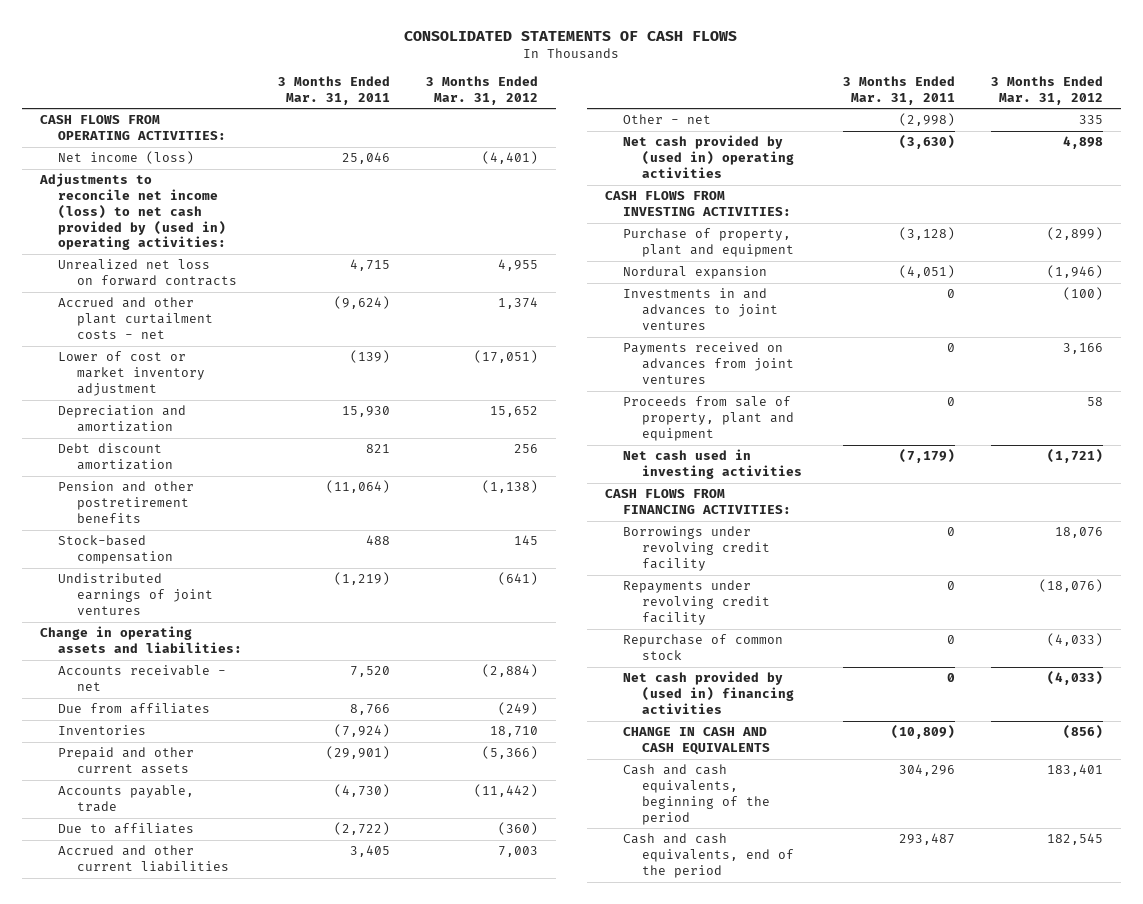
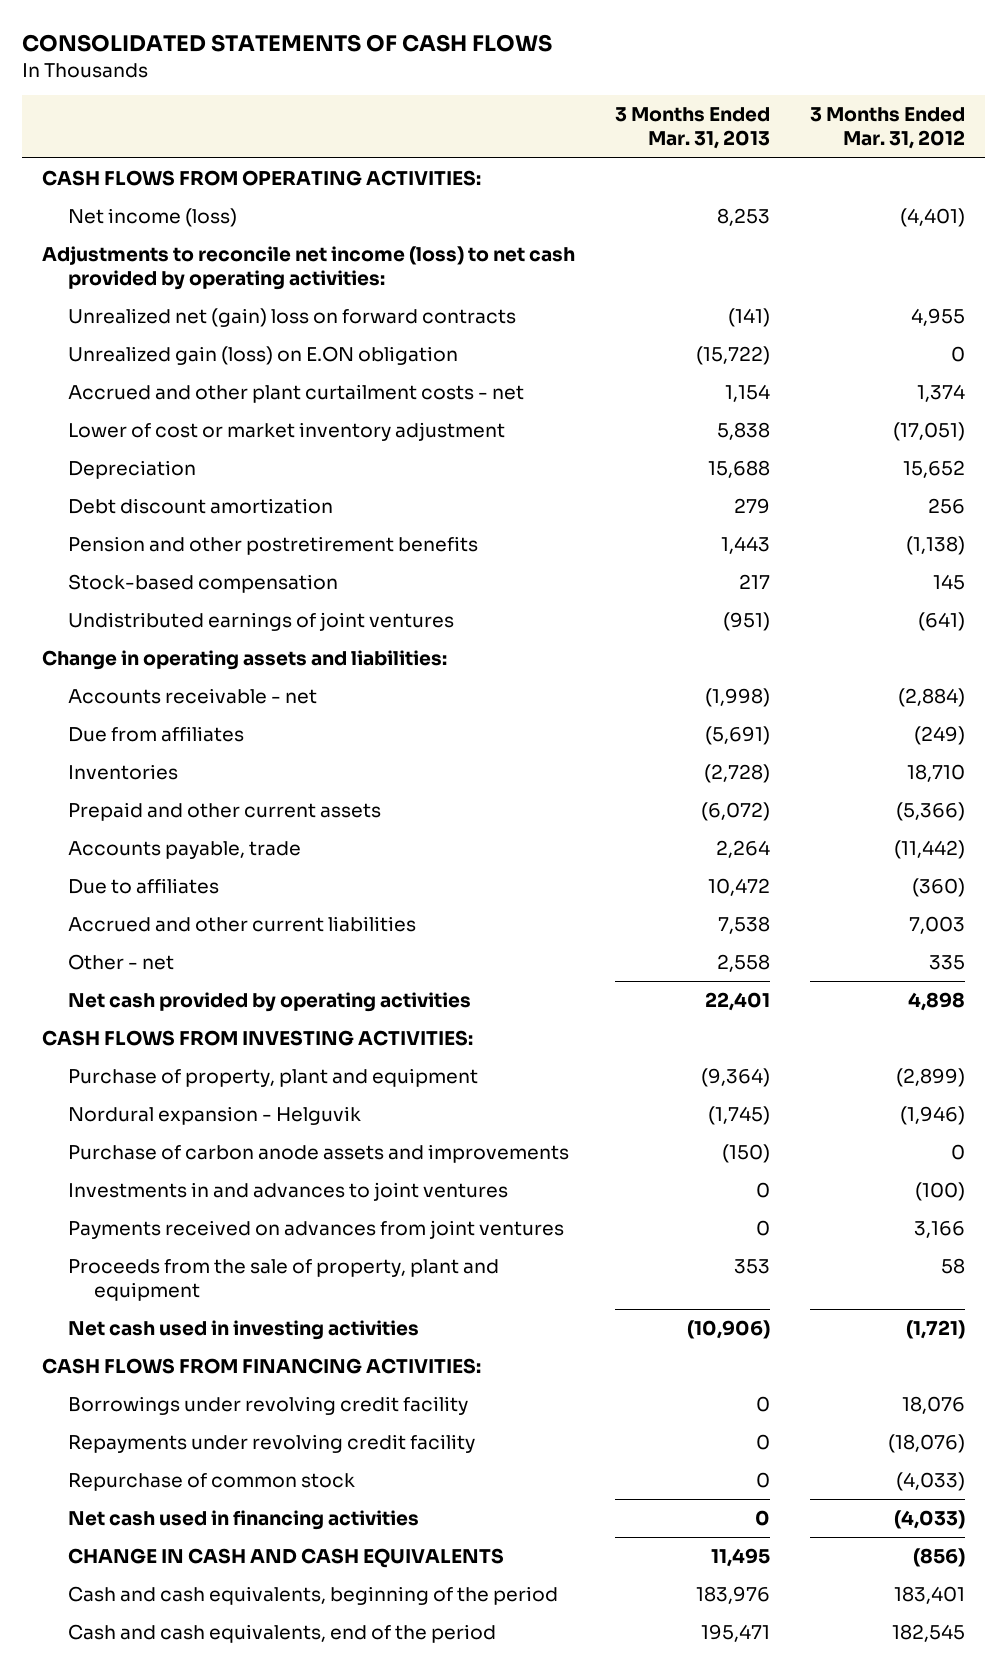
- | 3 Months Ended Mar. 31, 2011 | 3 Months Ended Mar. 31, 2012
+ | 3 Months Ended Mar. 31, 2013 | 3 Months Ended Mar. 31, 2012
- Adjustments to reconcile net income (loss) to net cash provided by (used in) operating activities:
- Unrealized net loss on forward contracts | 4,715 | 4,955
+ Adjustments to reconcile net income (loss) to net cash provided by operating activities:
+ Unrealized net (gain) loss on forward contracts | (141) | 4,955
+ Unrealized gain (loss) on E.ON obligation | (15,722) | 0
- Depreciation and amortization | 15,930 | 15,652
+ Depreciation | 15,688 | 15,652
- Net cash provided by (used in) operating activities | (3,630) | 4,898
+ Net cash provided by operating activities | 22,401 | 4,898
- Nordural expansion | (4,051) | (1,946)
+ Nordural expansion - Helguvik | (1,745) | (1,946)
+ Purchase of carbon anode assets and improvements | (150) | 0
- Proceeds from sale of property, plant and equipment | 0 | 58
+ Proceeds from the sale of property, plant and equipment | 353 | 58
- Net cash provided by (used in) financing activities | 0 | (4,033)
+ Net cash used in financing activities | 0 | (4,033)

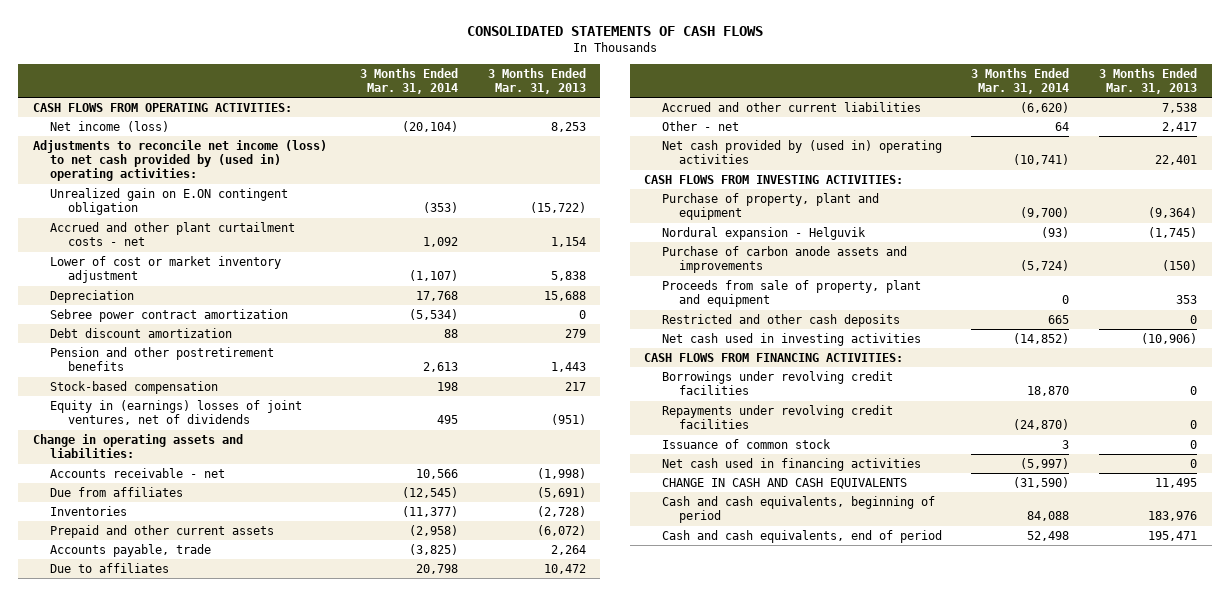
- | 3 Months Ended Mar. 31, 2013 | 3 Months Ended Mar. 31, 2012
+ | 3 Months Ended Mar. 31, 2014 | 3 Months Ended Mar. 31, 2013
- Adjustments to reconcile net income (loss) to net cash provided by operating activities:
- Unrealized net (gain) loss on forward contracts | (141) | 4,955
- Unrealized gain (loss) on E.ON obligation | (15,722) | 0
+ Adjustments to reconcile net income (loss) to net cash provided by (used in) operating activities:
+ Unrealized gain on E.ON contingent obligation | (353) | (15,722)
+ Sebree power contract amortization | (5,534) | 0
- Undistributed earnings of joint ventures | (951) | (641)
+ Equity in (earnings) losses of joint ventures, net of dividends | 495 | (951)
- Other - net | 2,558 | 335
- Net cash provided by operating activities | 22,401 | 4,898
+ Other - net | 64 | 2,417
+ Net cash provided by (used in) operating activities | (10,741) | 22,401
- Investments in and advances to joint ventures | 0 | (100)
- Payments received on advances from joint ventures | 0 | 3,166
- Proceeds from the sale of property, plant and equipment | 353 | 58
+ Proceeds from sale of property, plant and equipment | 0 | 353
+ Restricted and other cash deposits | 665 | 0
- Borrowings under revolving credit facility | 0 | 18,076
- Repayments under revolving credit facility | 0 | (18,076)
- Repurchase of common stock | 0 | (4,033)
+ Borrowings under revolving credit facilities | 18,870 | 0
+ Repayments under revolving credit facilities | (24,870) | 0
+ Issuance of common stock | 3 | 0
- Cash and cash equivalents, beginning of the period | 183,976 | 183,401
- Cash and cash equivalents, end of the period | 195,471 | 182,545
+ Cash and cash equivalents, beginning of period | 84,088 | 183,976
+ Cash and cash equivalents, end of period | 52,498 | 195,471

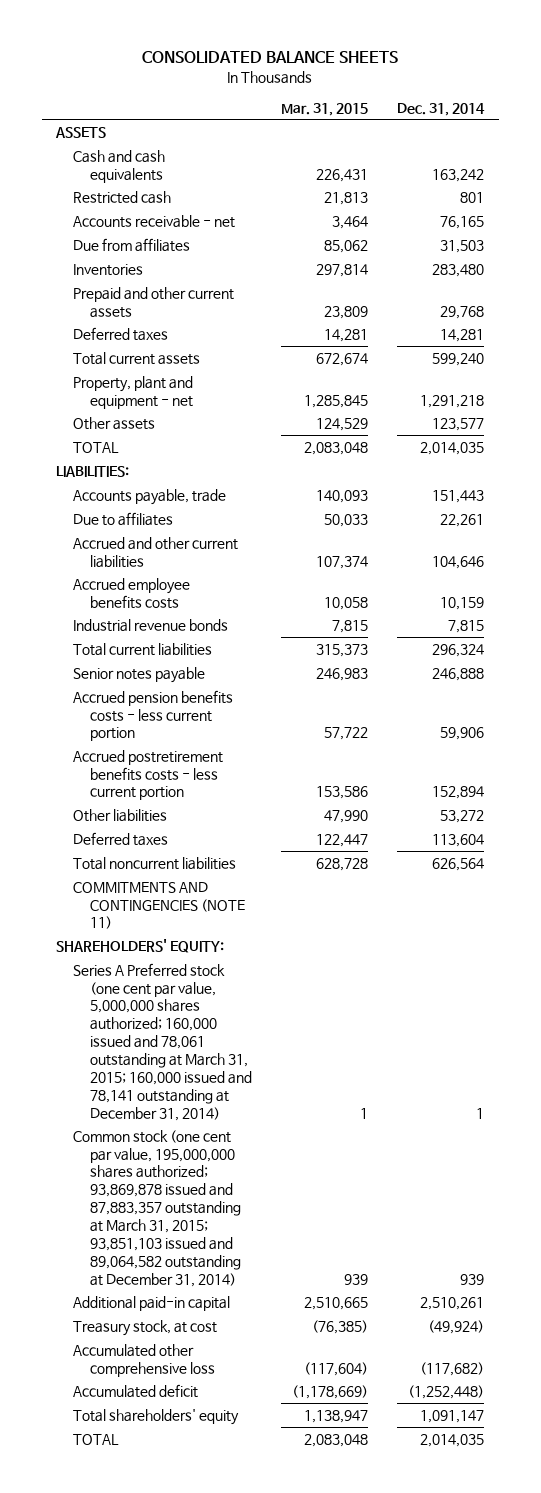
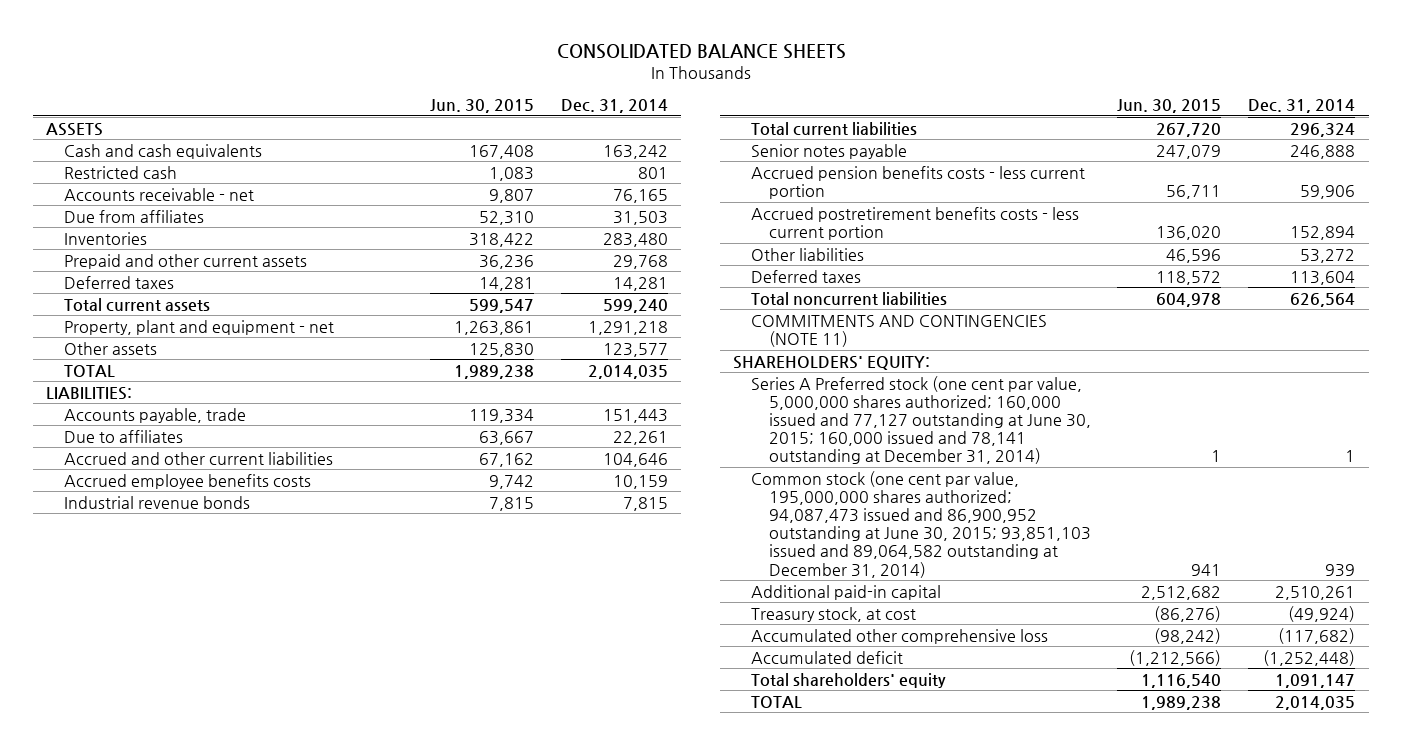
- | Mar. 31, 2015 | Dec. 31, 2014
+ | Jun. 30, 2015 | Dec. 31, 2014
- Series A Preferred stock (one cent par value, 5,000,000 shares authorized; 160,000 issued and 78,061 outstanding at March 31, 2015; 160,000 issued and 78,141 outstanding at December 31, 2014) | 1 | 1
- Common stock (one cent par value, 195,000,000 shares authorized; 93,869,878 issued and 87,883,357 outstanding at March 31, 2015; 93,851,103 issued and 89,064,582 outstanding at December 31, 2014) | 939 | 939
+ Series A Preferred stock (one cent par value, 5,000,000 shares authorized; 160,000 issued and 77,127 outstanding at June 30, 2015; 160,000 issued and 78,141 outstanding at December 31, 2014) | 1 | 1
+ Common stock (one cent par value, 195,000,000 shares authorized; 94,087,473 issued and 86,900,952 outstanding at June 30, 2015; 93,851,103 issued and 89,064,582 outstanding at December 31, 2014) | 941 | 939

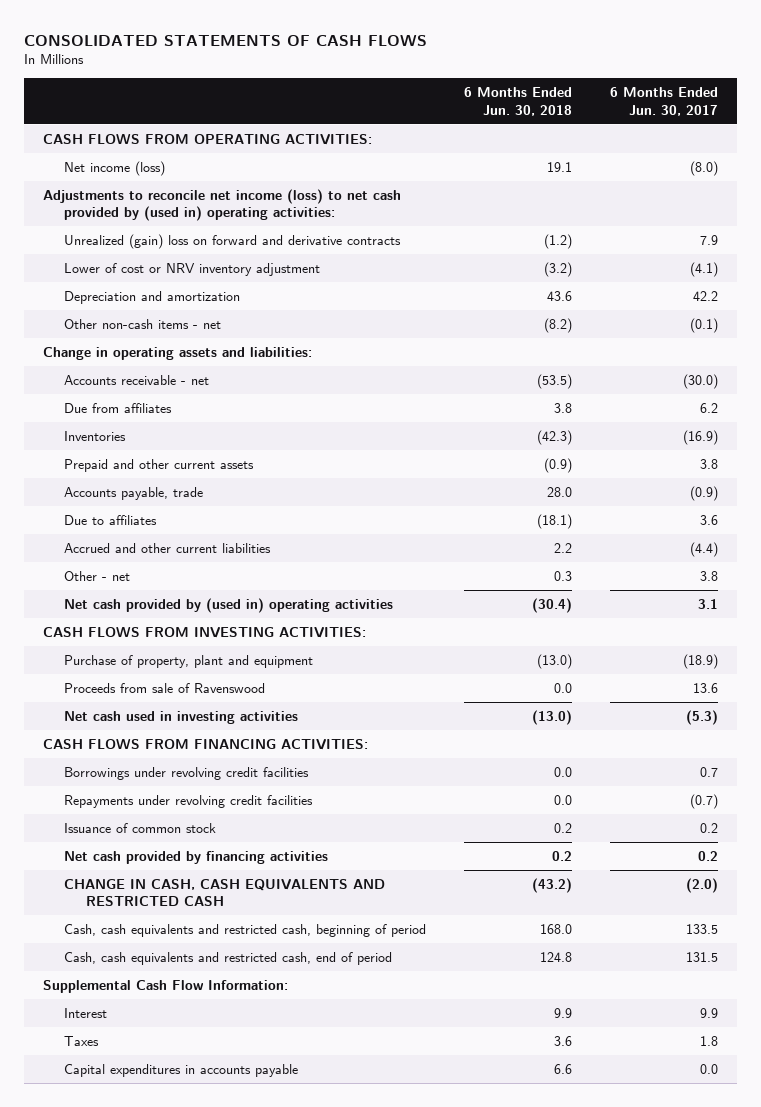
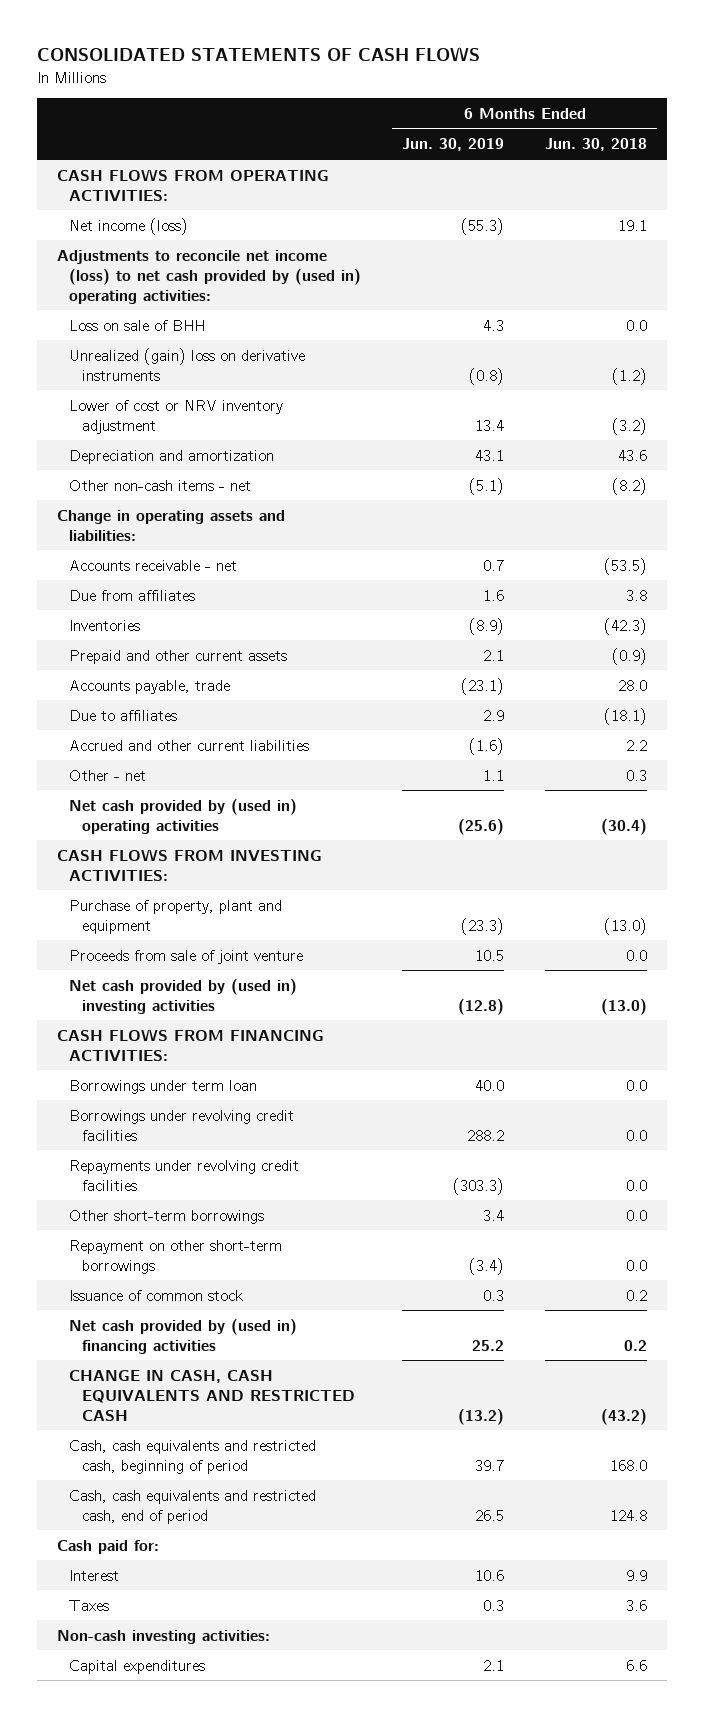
- | 6 Months Ended Jun. 30, 2018 | 6 Months Ended Jun. 30, 2017
+ | 6 Months Ended Jun. 30, 2019 | 6 Months Ended Jun. 30, 2018
- Unrealized (gain) loss on forward and derivative contracts | (1.2) | 7.9
+ Loss on sale of BHH | 4.3 | 0.0
+ Unrealized (gain) loss on derivative instruments | (0.8) | (1.2)
- Proceeds from sale of Ravenswood | 0.0 | 13.6
- Net cash used in investing activities | (13.0) | (5.3)
+ Proceeds from sale of joint venture | 10.5 | 0.0
+ Net cash provided by (used in) investing activities | (12.8) | (13.0)
+ Borrowings under term loan | 40.0 | 0.0
+ Other short-term borrowings | 3.4 | 0.0
+ Repayment on other short-term borrowings | (3.4) | 0.0
- Net cash provided by financing activities | 0.2 | 0.2
+ Net cash provided by (used in) financing activities | 25.2 | 0.2
- Supplemental Cash Flow Information:
+ Cash paid for:
- Capital expenditures in accounts payable | 6.6 | 0.0
+ Non-cash investing activities:
+ Capital expenditures | 2.1 | 6.6

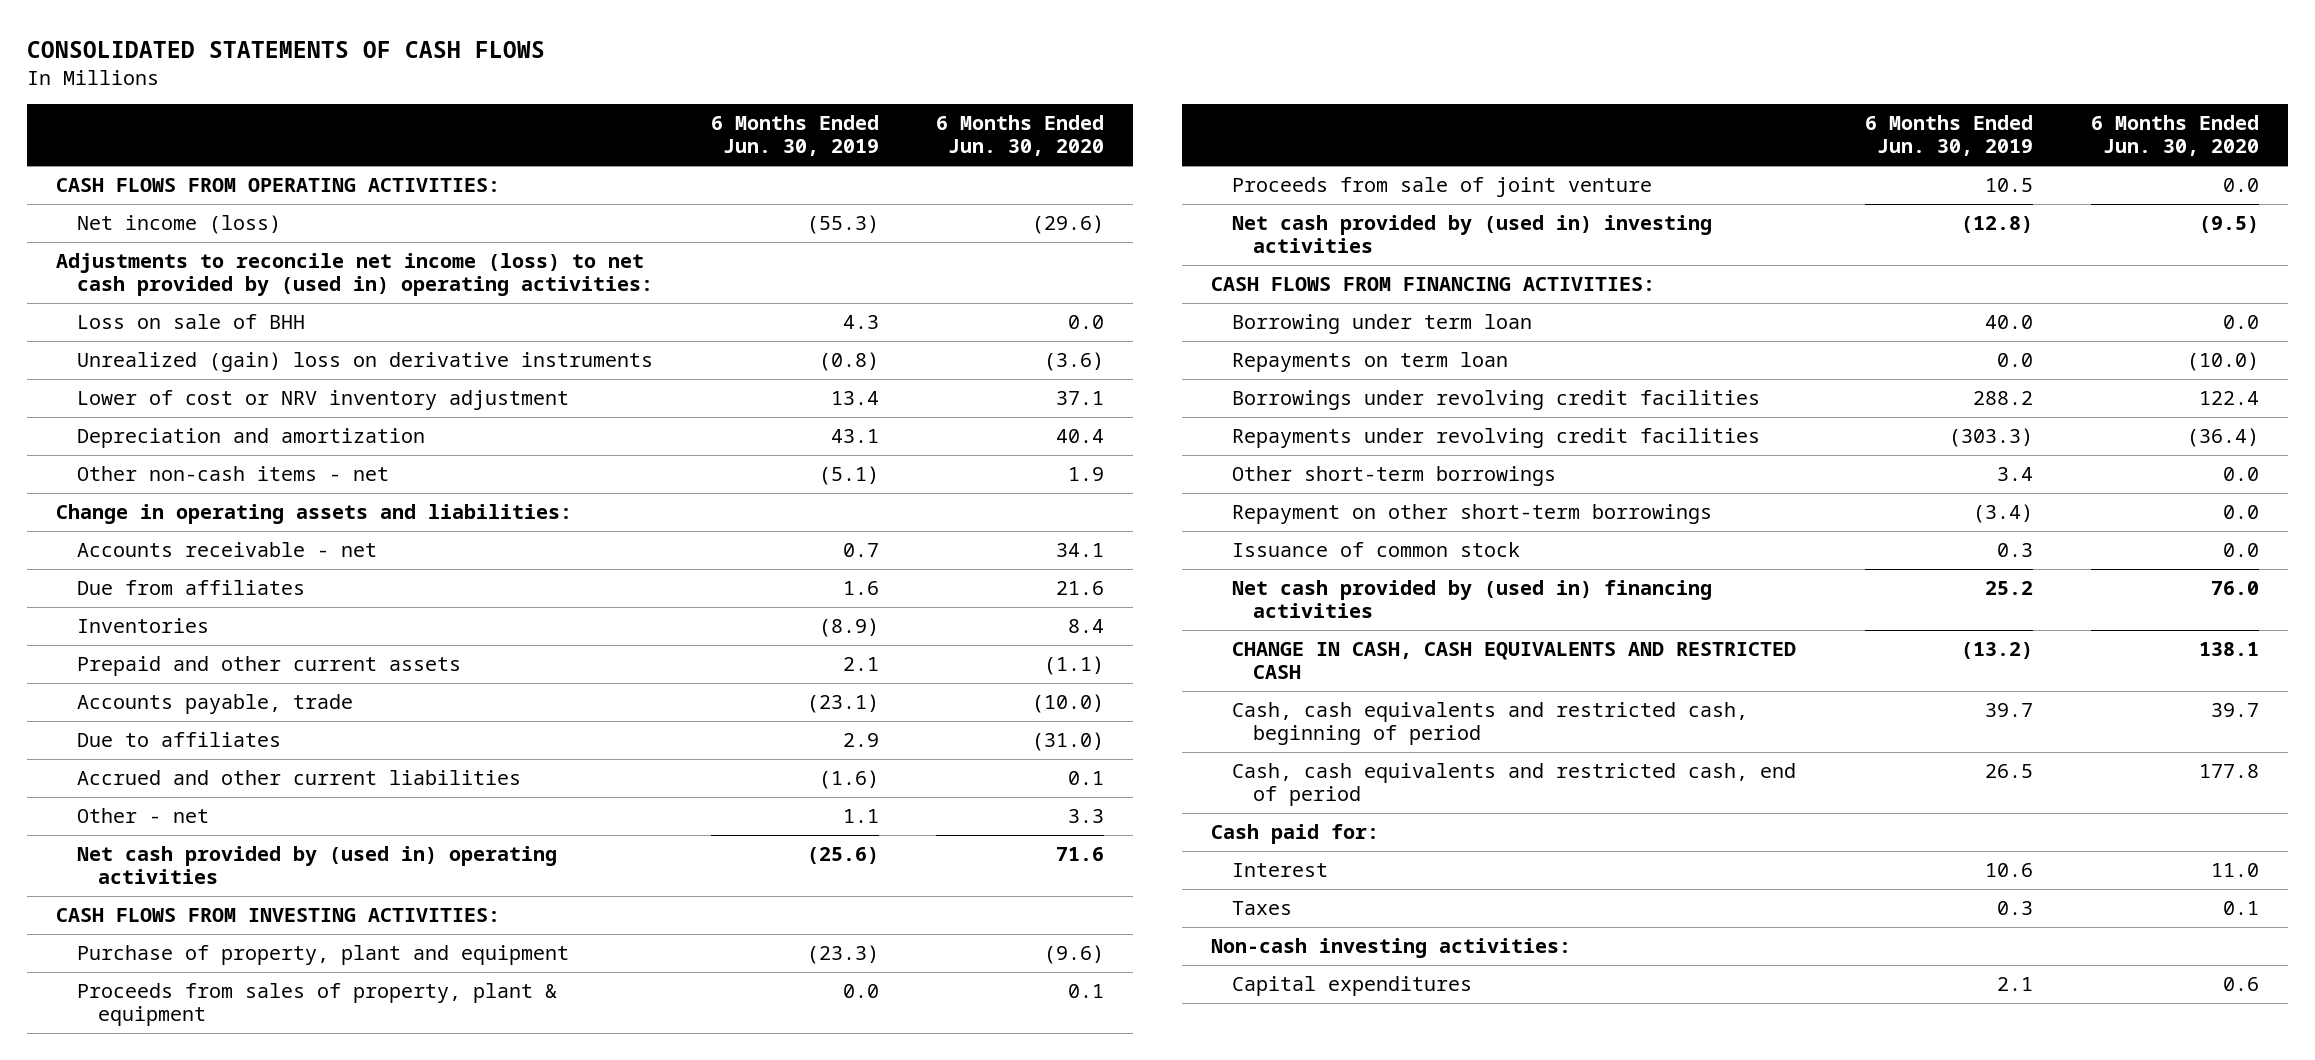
- | 6 Months Ended Jun. 30, 2019 | 6 Months Ended Jun. 30, 2018
+ | 6 Months Ended Jun. 30, 2019 | 6 Months Ended Jun. 30, 2020
+ Proceeds from sales of property, plant & equipment | 0.0 | 0.1
- Borrowings under term loan | 40.0 | 0.0
+ Borrowing under term loan | 40.0 | 0.0
+ Repayments on term loan | 0.0 | (10.0)

